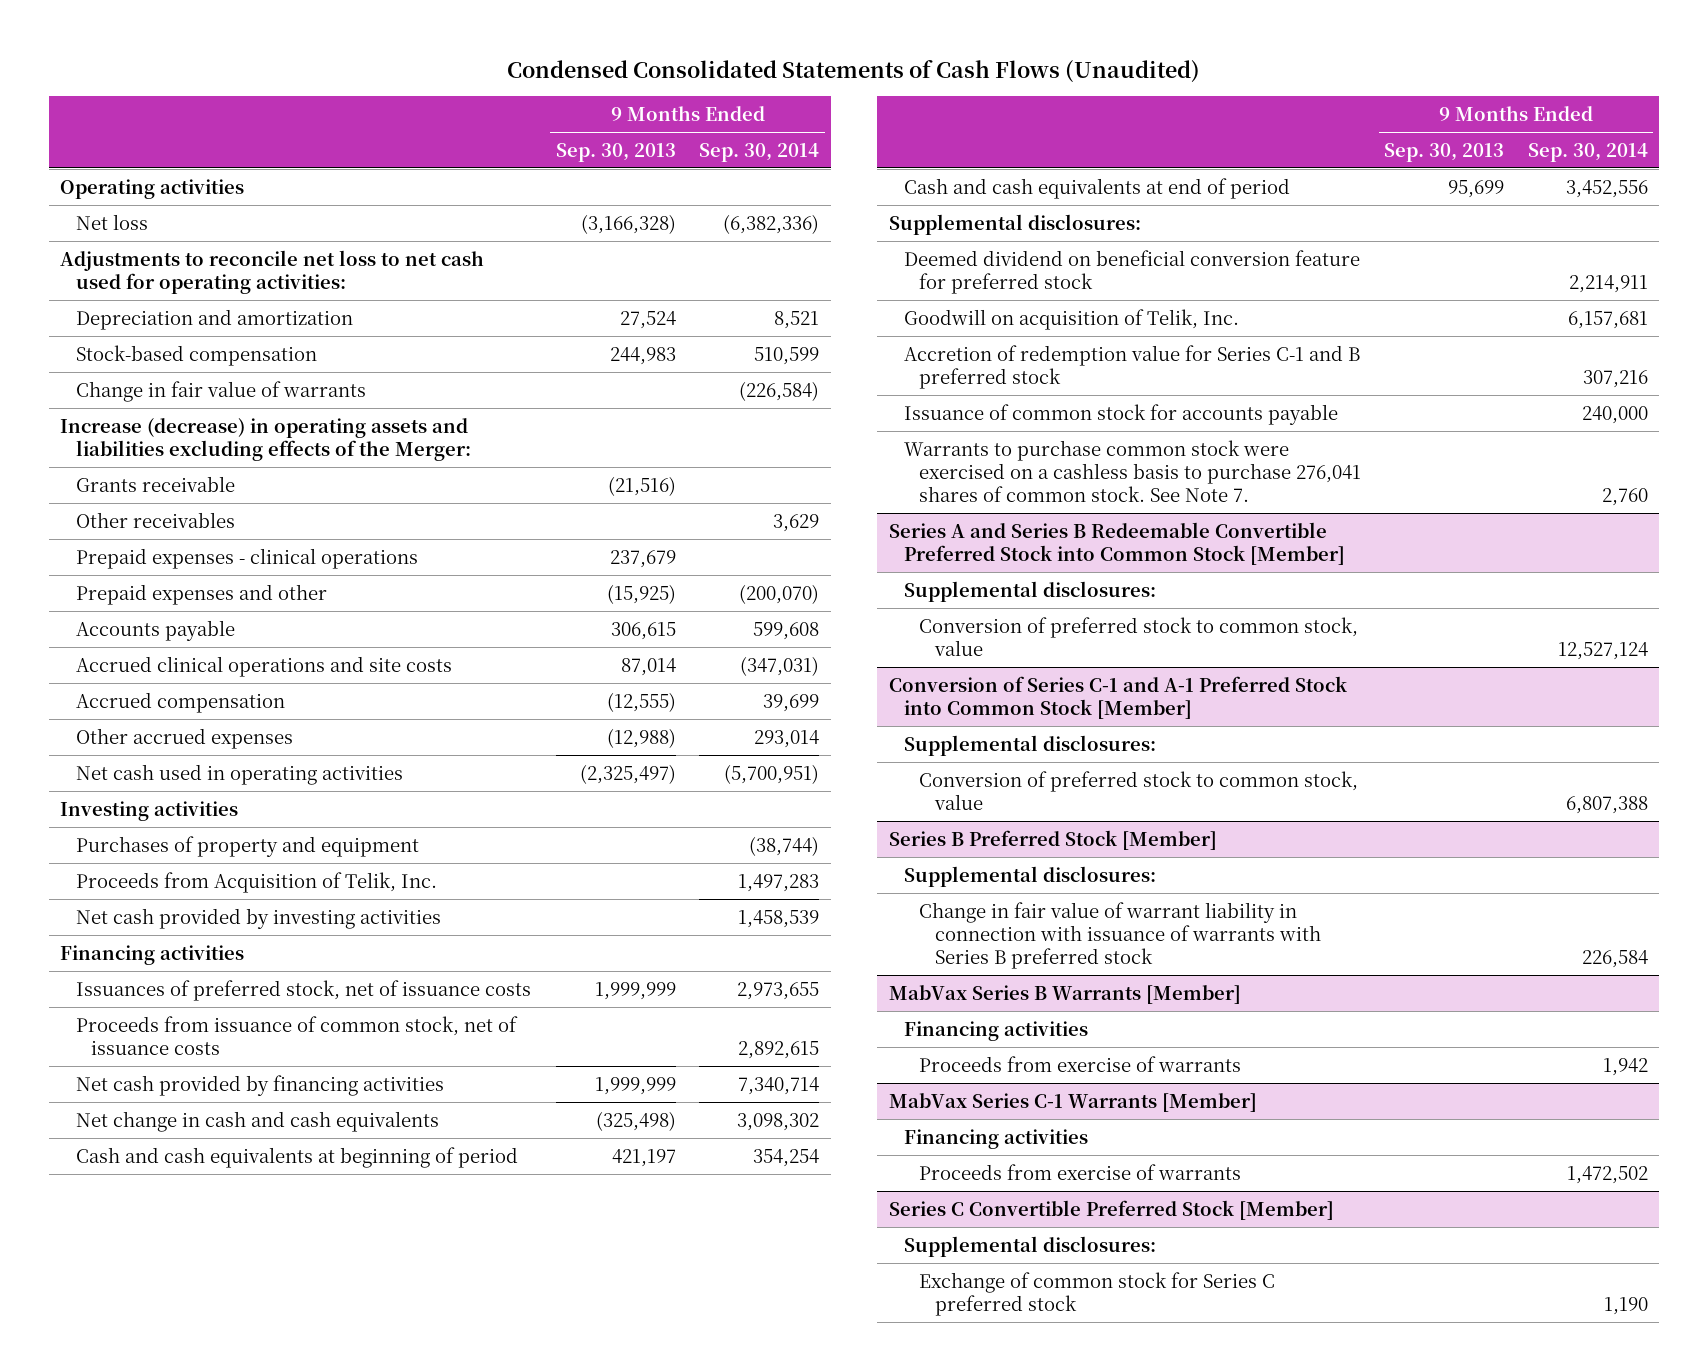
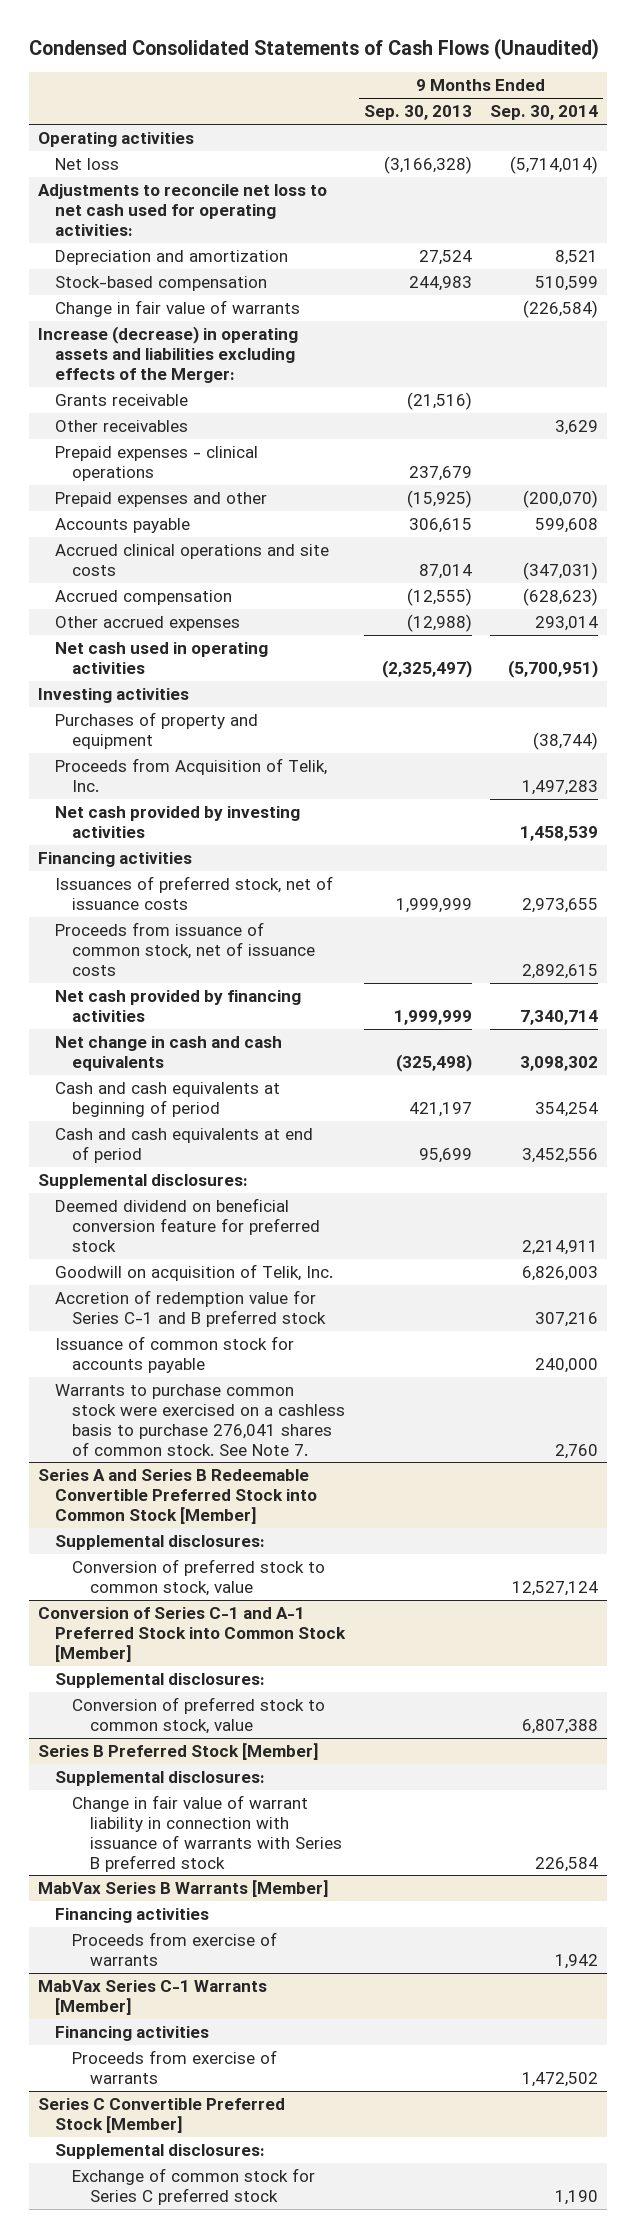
- Net loss | (3,166,328) | (6,382,336)
+ Net loss | (3,166,328) | (5,714,014)
- Accrued compensation | (12,555) | 39,699
+ Accrued compensation | (12,555) | (628,623)
- Goodwill on acquisition of Telik, Inc. | | 6,157,681
+ Goodwill on acquisition of Telik, Inc. | | 6,826,003

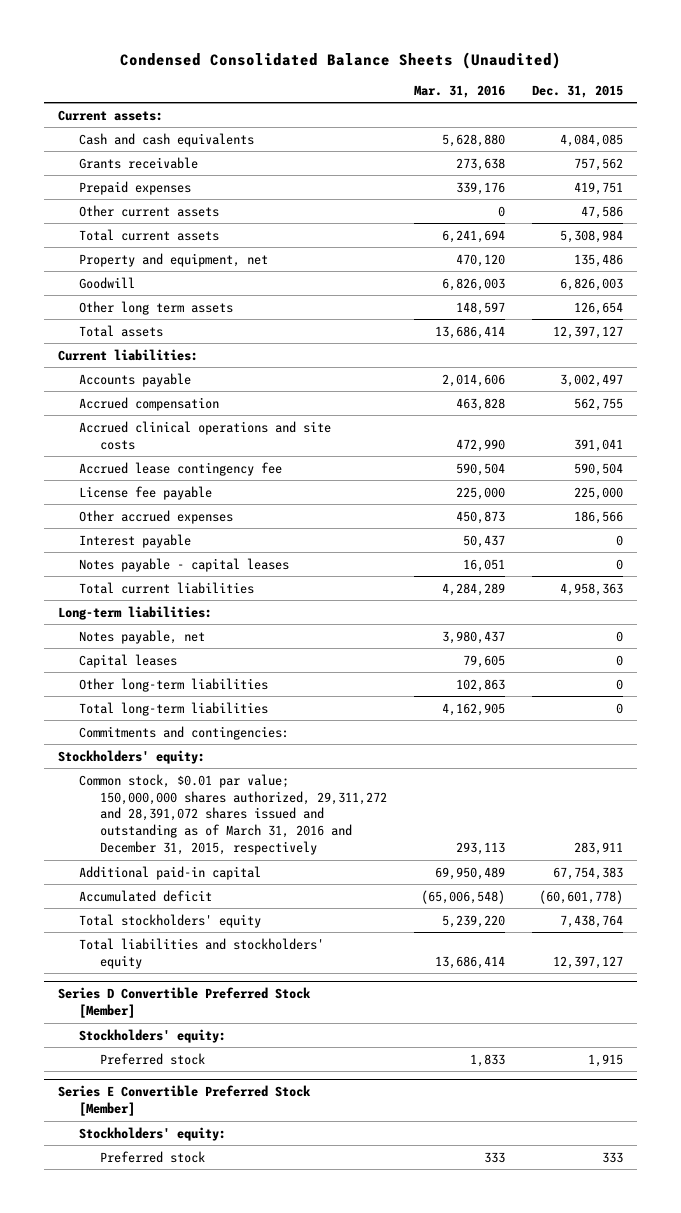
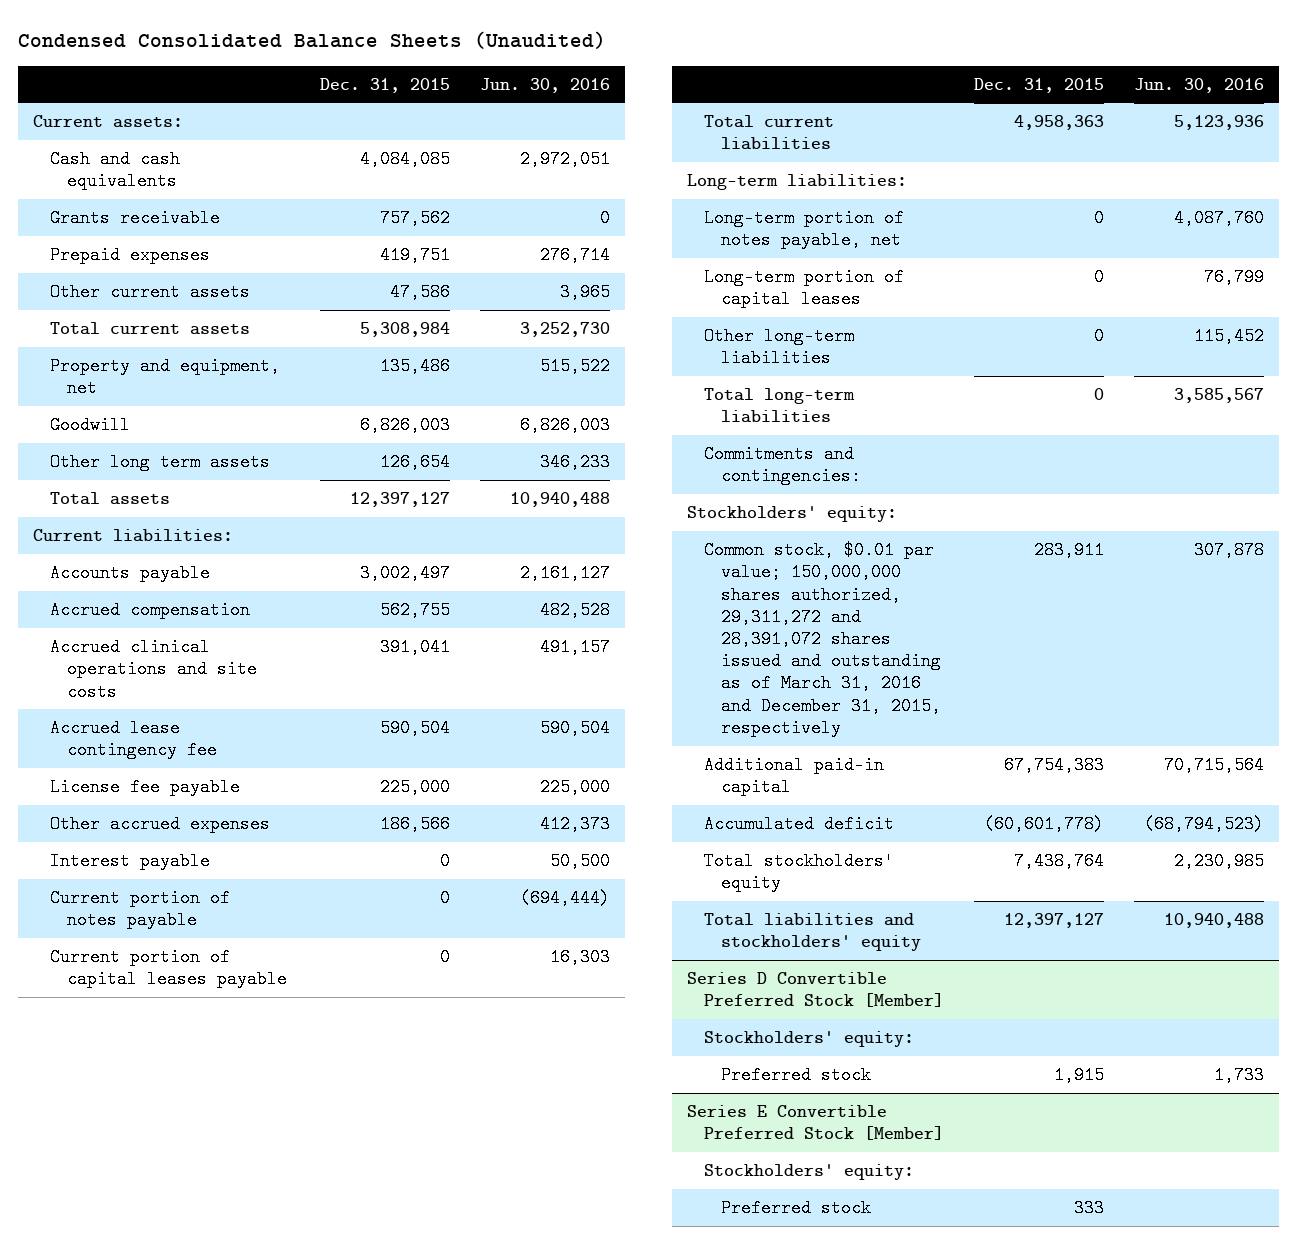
- | Mar. 31, 2016 | Dec. 31, 2015
+ | Dec. 31, 2015 | Jun. 30, 2016
- Notes payable - capital leases | 16,051 | 0
+ Current portion of notes payable | 0 | (694,444)
+ Current portion of capital leases payable | 0 | 16,303
- Notes payable, net | 3,980,437 | 0
- Capital leases | 79,605 | 0
+ Long-term portion of notes payable, net | 0 | 4,087,760
+ Long-term portion of capital leases | 0 | 76,799

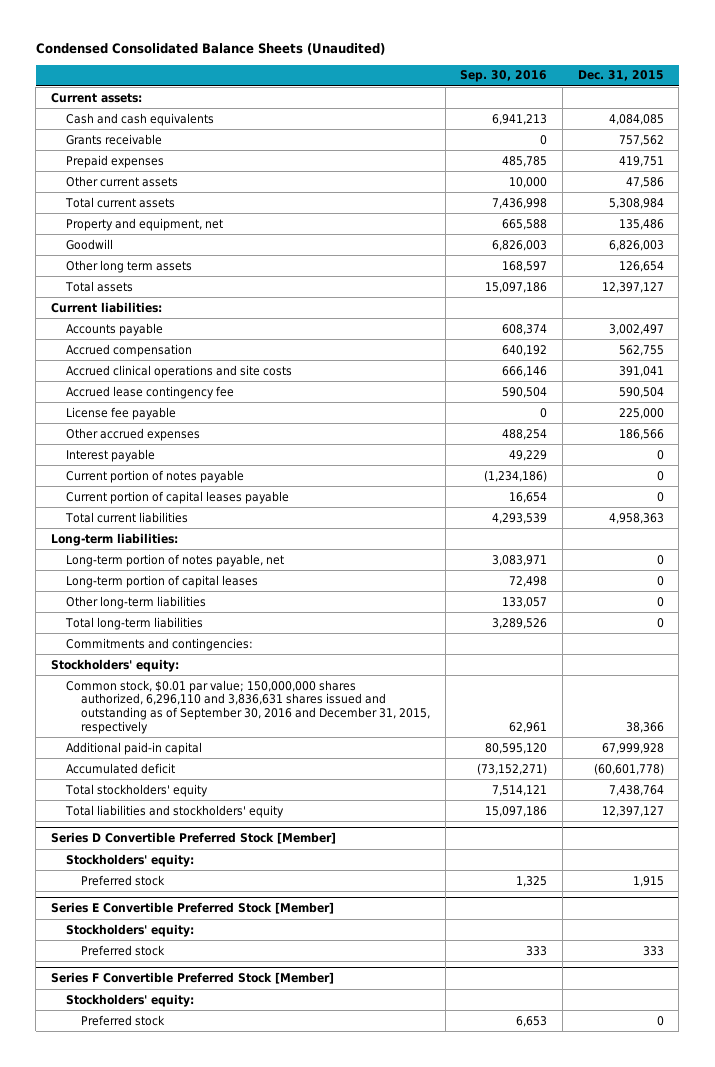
- | Dec. 31, 2015 | Jun. 30, 2016
+ | Sep. 30, 2016 | Dec. 31, 2015
- Common stock, $0.01 par value; 150,000,000 shares authorized, 29,311,272 and 28,391,072 shares issued and outstanding as of March 31, 2016 and December 31, 2015, respectively | 283,911 | 307,878
- Additional paid-in capital | 67,754,383 | 70,715,564
+ Common stock, $0.01 par value; 150,000,000 shares authorized, 6,296,110 and 3,836,631 shares issued and outstanding as of September 30, 2016 and December 31, 2015, respectively | 62,961 | 38,366
+ Additional paid-in capital | 80,595,120 | 67,999,928
+ Series F Convertible Preferred Stock [Member]
+ Stockholders' equity:
+ Preferred stock | 6,653 | 0

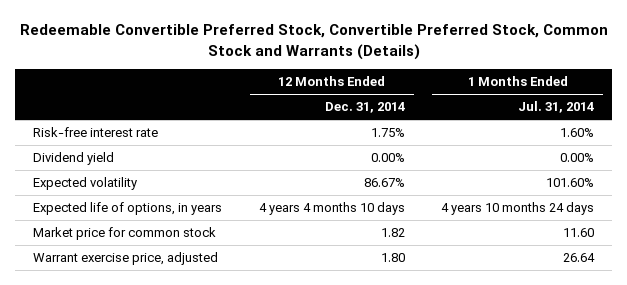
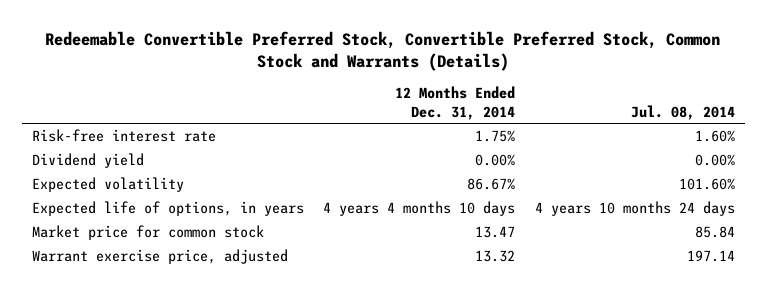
- | 12 Months Ended Dec. 31, 2014 | 1 Months Ended Jul. 31, 2014
+ | 12 Months Ended Dec. 31, 2014 | Jul. 08, 2014
- Market price for common stock | 1.82 | 11.60
- Warrant exercise price, adjusted | 1.80 | 26.64
+ Market price for common stock | 13.47 | 85.84
+ Warrant exercise price, adjusted | 13.32 | 197.14

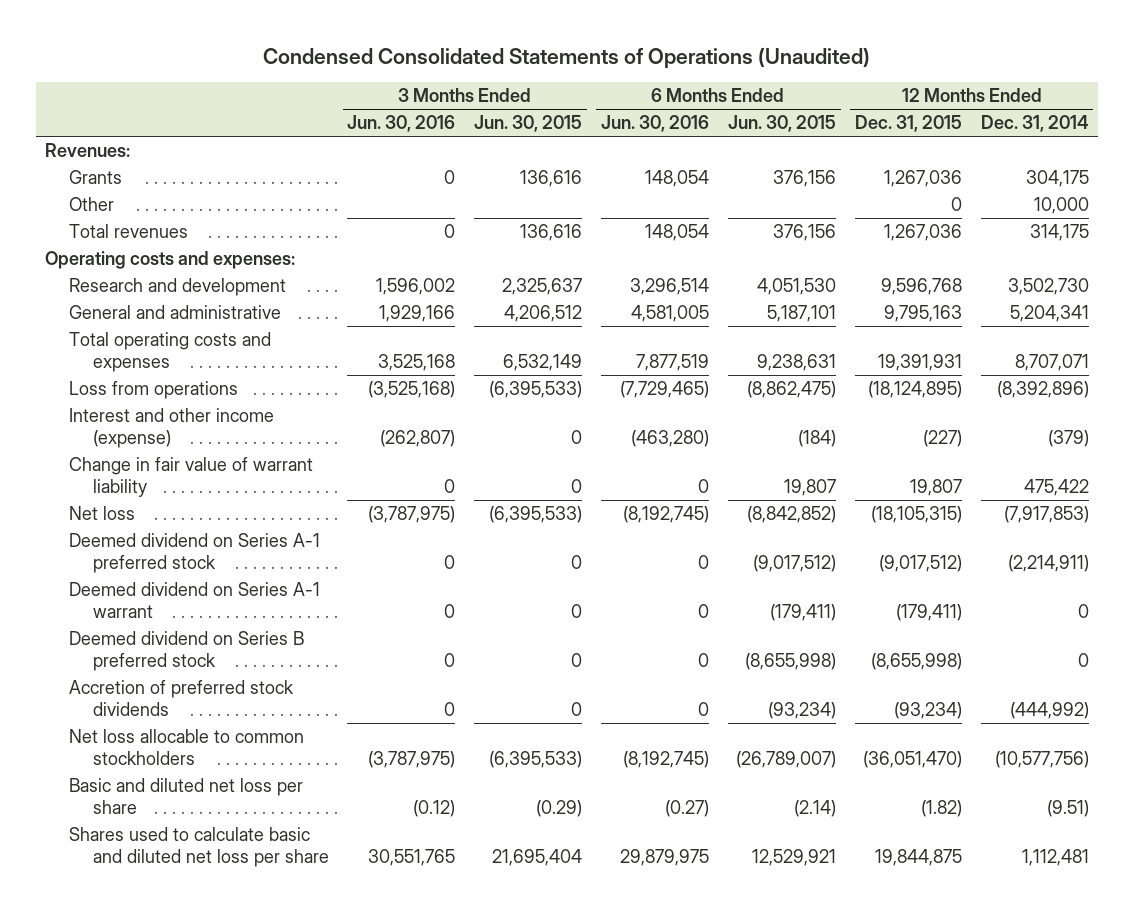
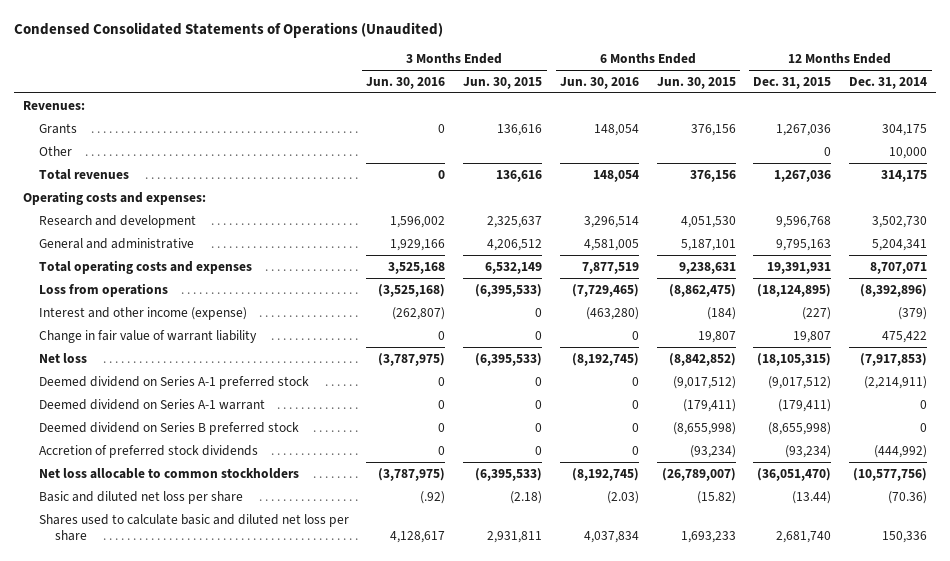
- Basic and diluted net loss per share | (0.12) | (0.29) | (0.27) | (2.14) | (1.82) | (9.51)
- Shares used to calculate basic and diluted net loss per share | 30,551,765 | 21,695,404 | 29,879,975 | 12,529,921 | 19,844,875 | 1,112,481
+ Basic and diluted net loss per share | (.92) | (2.18) | (2.03) | (15.82) | (13.44) | (70.36)
+ Shares used to calculate basic and diluted net loss per share | 4,128,617 | 2,931,811 | 4,037,834 | 1,693,233 | 2,681,740 | 150,336

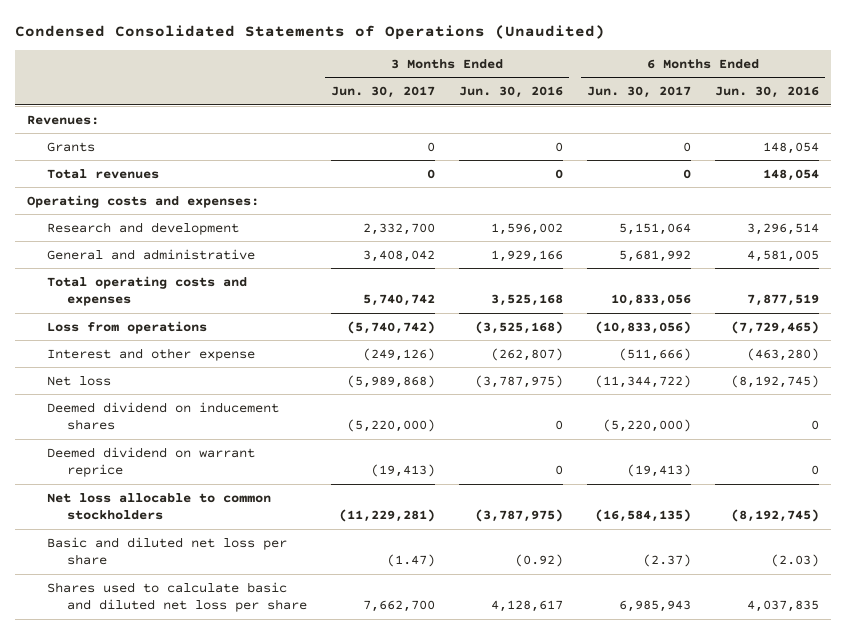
- | 3 Months Ended Jun. 30, 2016 | 3 Months Ended Jun. 30, 2015 | 6 Months Ended Jun. 30, 2016 | 6 Months Ended Jun. 30, 2015 | 12 Months Ended Dec. 31, 2015 | 12 Months Ended Dec. 31, 2014
+ | 3 Months Ended Jun. 30, 2017 | 3 Months Ended Jun. 30, 2016 | 6 Months Ended Jun. 30, 2017 | 6 Months Ended Jun. 30, 2016
- Other | | | | | 0 | 10,000
- Interest and other income (expense) | (262,807) | 0 | (463,280) | (184) | (227) | (379)
- Change in fair value of warrant liability | 0 | 0 | 0 | 19,807 | 19,807 | 475,422
+ Interest and other expense | (249,126) | (262,807) | (511,666) | (463,280)
- Deemed dividend on Series A-1 preferred stock | 0 | 0 | 0 | (9,017,512) | (9,017,512) | (2,214,911)
- Deemed dividend on Series A-1 warrant | 0 | 0 | 0 | (179,411) | (179,411) | 0
- Deemed dividend on Series B preferred stock | 0 | 0 | 0 | (8,655,998) | (8,655,998) | 0
- Accretion of preferred stock dividends | 0 | 0 | 0 | (93,234) | (93,234) | (444,992)
+ Deemed dividend on inducement shares | (5,220,000) | 0 | (5,220,000) | 0
+ Deemed dividend on warrant reprice | (19,413) | 0 | (19,413) | 0
- Basic and diluted net loss per share | (.92) | (2.18) | (2.03) | (15.82) | (13.44) | (70.36)
- Shares used to calculate basic and diluted net loss per share | 4,128,617 | 2,931,811 | 4,037,834 | 1,693,233 | 2,681,740 | 150,336
+ Basic and diluted net loss per share | (1.47) | (0.92) | (2.37) | (2.03)
+ Shares used to calculate basic and diluted net loss per share | 7,662,700 | 4,128,617 | 6,985,943 | 4,037,835

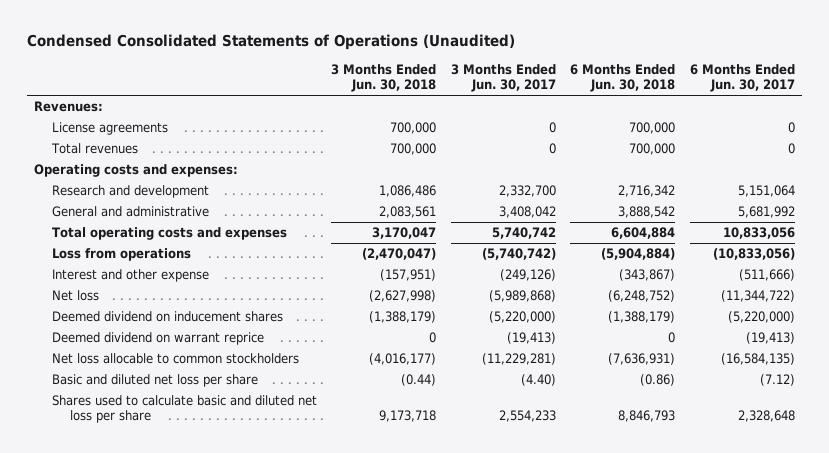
- | 3 Months Ended Jun. 30, 2017 | 3 Months Ended Jun. 30, 2016 | 6 Months Ended Jun. 30, 2017 | 6 Months Ended Jun. 30, 2016
+ | 3 Months Ended Jun. 30, 2018 | 3 Months Ended Jun. 30, 2017 | 6 Months Ended Jun. 30, 2018 | 6 Months Ended Jun. 30, 2017
- Grants | 0 | 0 | 0 | 148,054
+ License agreements | 700,000 | 0 | 700,000 | 0
- Basic and diluted net loss per share | (1.47) | (0.92) | (2.37) | (2.03)
- Shares used to calculate basic and diluted net loss per share | 7,662,700 | 4,128,617 | 6,985,943 | 4,037,835
+ Basic and diluted net loss per share | (0.44) | (4.40) | (0.86) | (7.12)
+ Shares used to calculate basic and diluted net loss per share | 9,173,718 | 2,554,233 | 8,846,793 | 2,328,648

